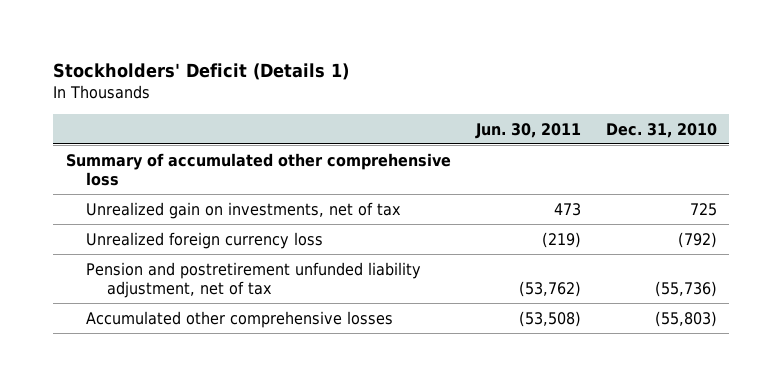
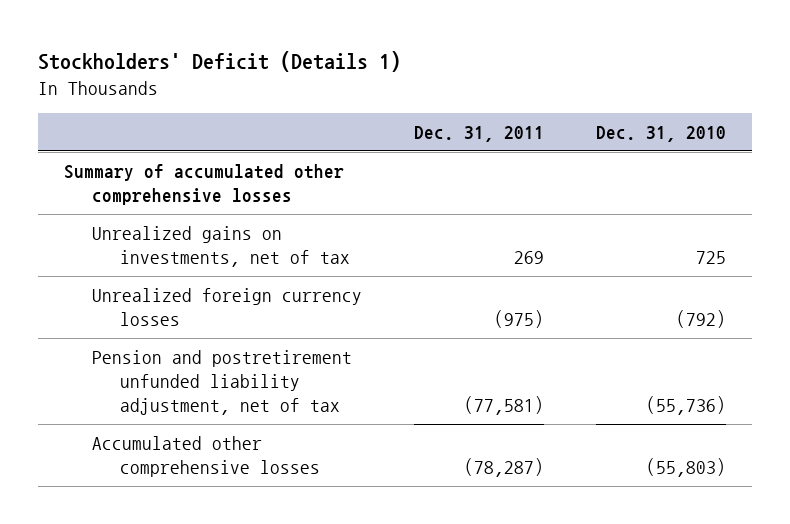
- | Jun. 30, 2011 | Dec. 31, 2010
+ | Dec. 31, 2011 | Dec. 31, 2010
- Summary of accumulated other comprehensive loss
- Unrealized gain on investments, net of tax | 473 | 725
- Unrealized foreign currency loss | (219) | (792)
+ Summary of accumulated other comprehensive losses
+ Unrealized gains on investments, net of tax | 269 | 725
+ Unrealized foreign currency losses | (975) | (792)

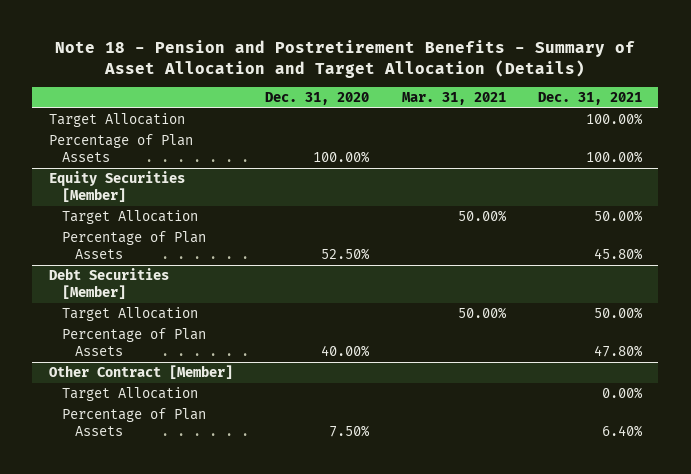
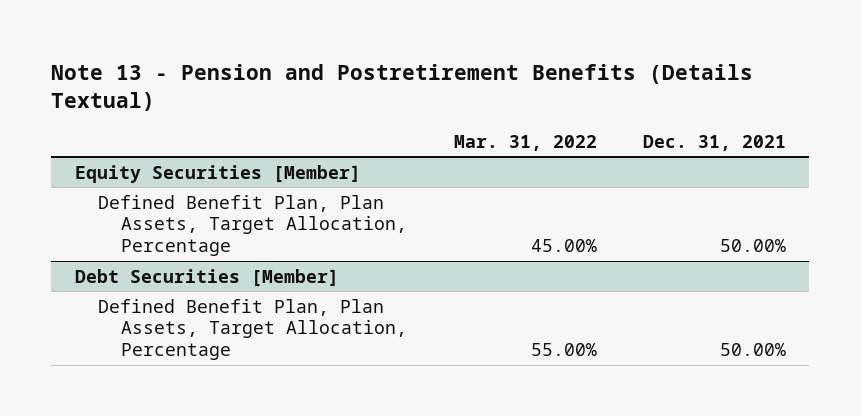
- Note 18 - Pension and Postretirement Benefits - Summary of Asset Allocation and Target Allocation (Details)
+ Note 13 - Pension and Postretirement Benefits (Details Textual)
- | Dec. 31, 2020 | Mar. 31, 2021 | Dec. 31, 2021
+ | Mar. 31, 2022 | Dec. 31, 2021
- Target Allocation | | | 100.00%
- Percentage of Plan Assets | 100.00% | | 100.00%
@ Equity Securities [Member]
- Target Allocation | | 50.00% | 50.00%
- Percentage of Plan Assets | 52.50% | | 45.80%
+ Defined Benefit Plan, Plan Assets, Target Allocation, Percentage | 45.00% | 50.00%
@ Debt Securities [Member]
- Target Allocation | | 50.00% | 50.00%
- Percentage of Plan Assets | 40.00% | | 47.80%
- Other Contract [Member]
- Target Allocation | | | 0.00%
- Percentage of Plan Assets | 7.50% | | 6.40%
@ Debt Securities [Member]
+ Defined Benefit Plan, Plan Assets, Target Allocation, Percentage | 55.00% | 50.00%

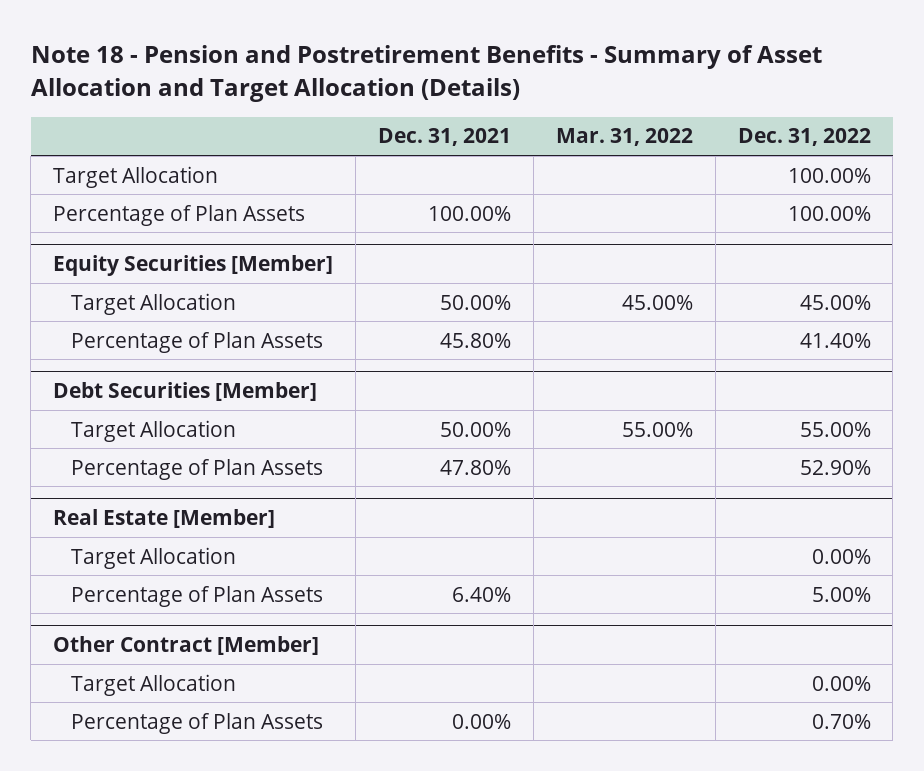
- Note 13 - Pension and Postretirement Benefits (Details Textual)
+ Note 18 - Pension and Postretirement Benefits - Summary of Asset Allocation and Target Allocation (Details)
- | Mar. 31, 2022 | Dec. 31, 2021
+ | Dec. 31, 2021 | Mar. 31, 2022 | Dec. 31, 2022
+ Target Allocation | | | 100.00%
+ Percentage of Plan Assets | 100.00% | | 100.00%
@ Equity Securities [Member]
- Defined Benefit Plan, Plan Assets, Target Allocation, Percentage | 45.00% | 50.00%
+ Target Allocation | 50.00% | 45.00% | 45.00%
+ Percentage of Plan Assets | 45.80% | | 41.40%
@ Debt Securities [Member]
- Defined Benefit Plan, Plan Assets, Target Allocation, Percentage | 55.00% | 50.00%
+ Target Allocation | 50.00% | 55.00% | 55.00%
+ Percentage of Plan Assets | 47.80% | | 52.90%
+ Real Estate [Member]
+ Target Allocation | | | 0.00%
+ Percentage of Plan Assets | 6.40% | | 5.00%
+ Other Contract [Member]
+ Target Allocation | | | 0.00%
+ Percentage of Plan Assets | 0.00% | | 0.70%

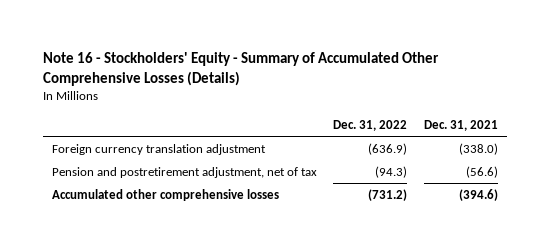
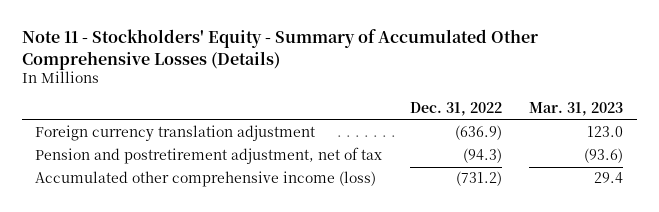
- Note 16 - Stockholders' Equity - Summary of Accumulated Other Comprehensive Losses (Details)
+ Note 11 - Stockholders' Equity - Summary of Accumulated Other Comprehensive Losses (Details)
- | Dec. 31, 2022 | Dec. 31, 2021
+ | Dec. 31, 2022 | Mar. 31, 2023
- Accumulated other comprehensive losses | (731.2) | (394.6)
+ Accumulated other comprehensive income (loss) | (731.2) | 29.4

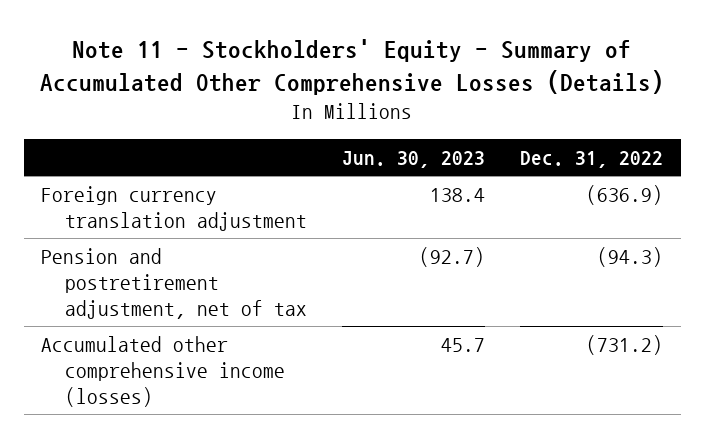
- | Dec. 31, 2022 | Mar. 31, 2023
+ | Jun. 30, 2023 | Dec. 31, 2022
- Accumulated other comprehensive income (loss) | (731.2) | 29.4
+ Accumulated other comprehensive income (losses) | 45.7 | (731.2)

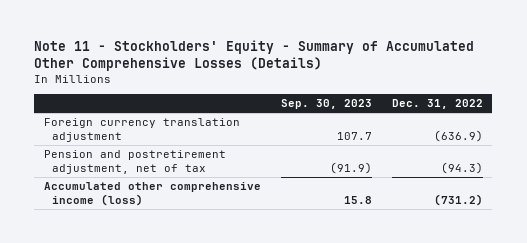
- | Jun. 30, 2023 | Dec. 31, 2022
+ | Sep. 30, 2023 | Dec. 31, 2022
- Accumulated other comprehensive income (losses) | 45.7 | (731.2)
+ Accumulated other comprehensive income (loss) | 15.8 | (731.2)

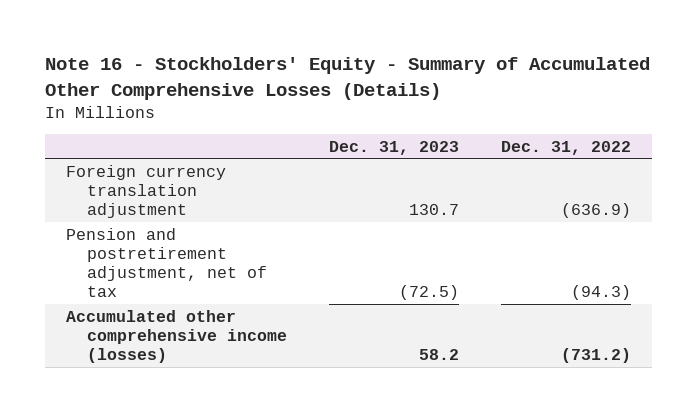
- Note 11 - Stockholders' Equity - Summary of Accumulated Other Comprehensive Losses (Details)
+ Note 16 - Stockholders' Equity - Summary of Accumulated Other Comprehensive Losses (Details)
- | Sep. 30, 2023 | Dec. 31, 2022
+ | Dec. 31, 2023 | Dec. 31, 2022
- Accumulated other comprehensive income (loss) | 15.8 | (731.2)
+ Accumulated other comprehensive income (losses) | 58.2 | (731.2)

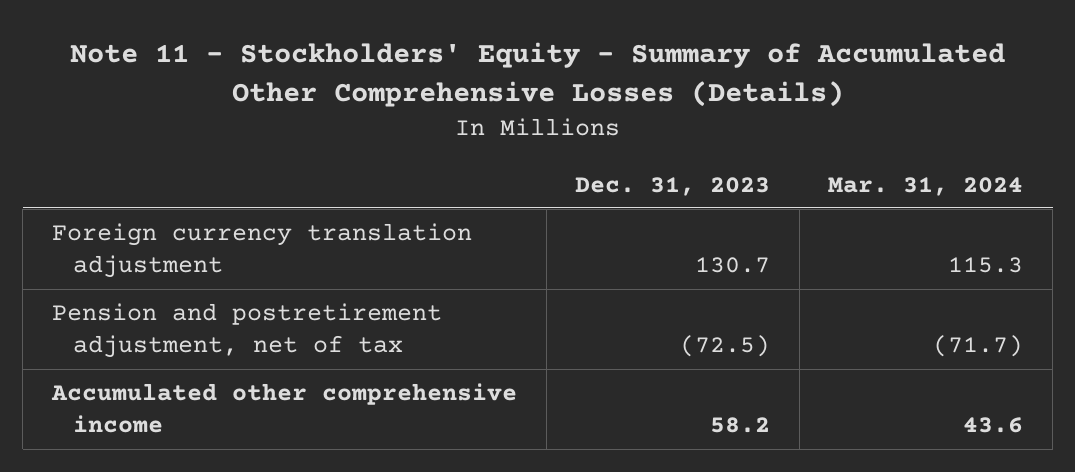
- Note 16 - Stockholders' Equity - Summary of Accumulated Other Comprehensive Losses (Details)
+ Note 11 - Stockholders' Equity - Summary of Accumulated Other Comprehensive Losses (Details)
- | Dec. 31, 2023 | Dec. 31, 2022
+ | Dec. 31, 2023 | Mar. 31, 2024
- Accumulated other comprehensive income (losses) | 58.2 | (731.2)
+ Accumulated other comprehensive income | 58.2 | 43.6

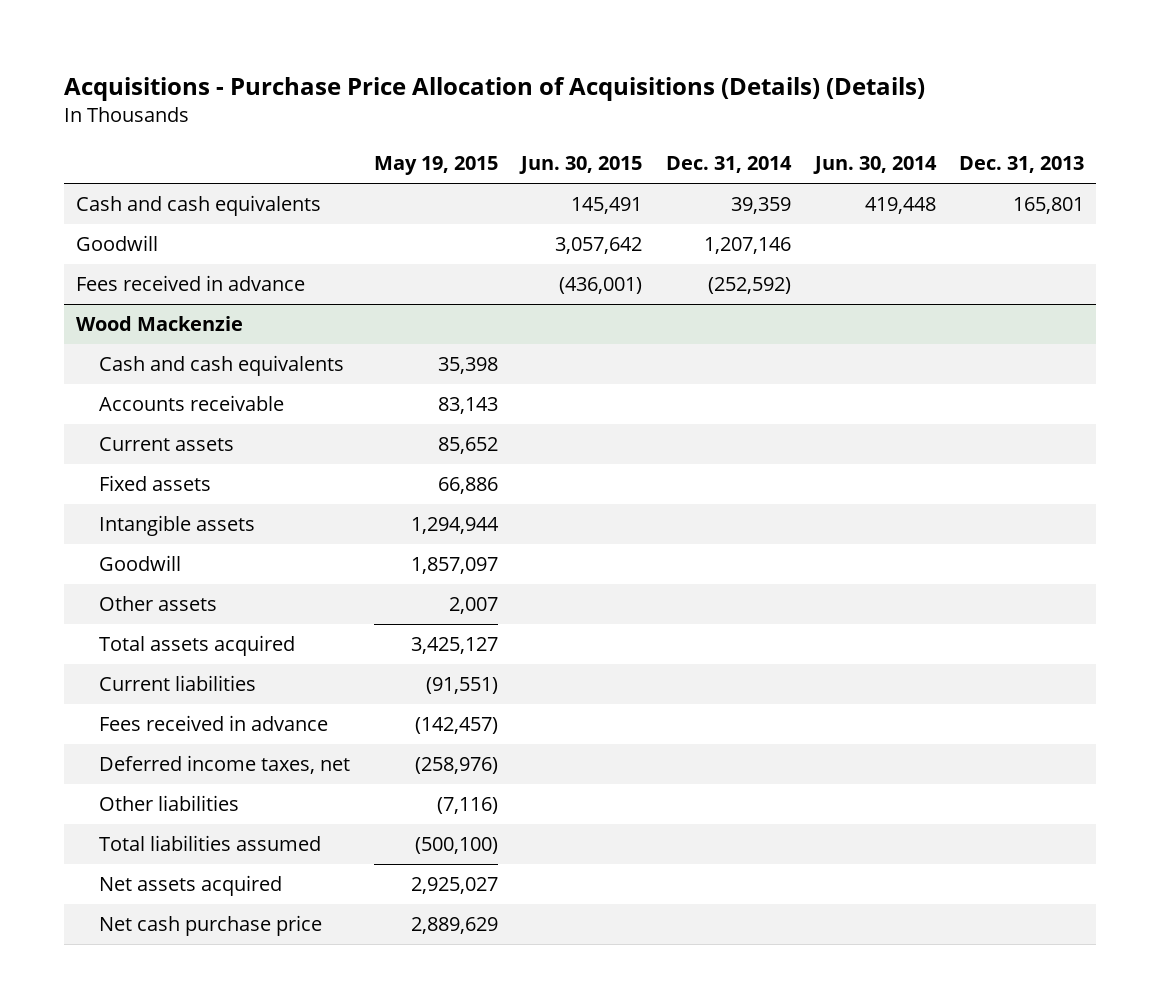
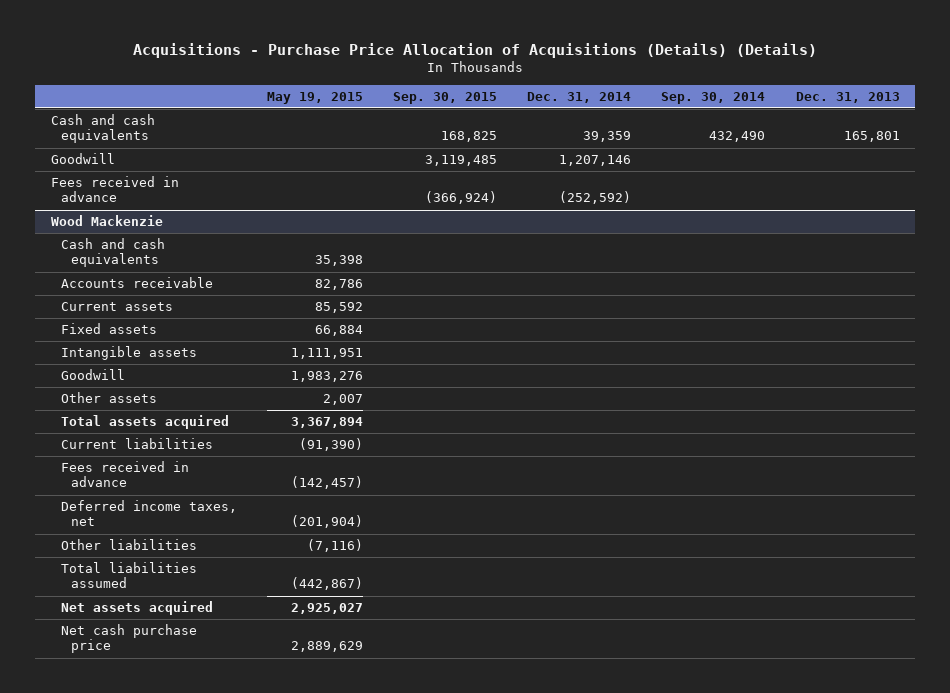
- | May 19, 2015 | Jun. 30, 2015 | Dec. 31, 2014 | Jun. 30, 2014 | Dec. 31, 2013
+ | May 19, 2015 | Sep. 30, 2015 | Dec. 31, 2014 | Sep. 30, 2014 | Dec. 31, 2013
@ Wood Mackenzie
- Accounts receivable | 83,143 | | | |
- Current assets | 85,652 | | | |
- Fixed assets | 66,886 | | | |
- Intangible assets | 1,294,944 | | | |
- Goodwill | 1,857,097 | | | |
+ Accounts receivable | 82,786 | | | |
+ Current assets | 85,592 | | | |
+ Fixed assets | 66,884 | | | |
+ Intangible assets | 1,111,951 | | | |
+ Goodwill | 1,983,276 | | | |
- Total assets acquired | 3,425,127 | | | |
- Current liabilities | (91,551) | | | |
+ Total assets acquired | 3,367,894 | | | |
+ Current liabilities | (91,390) | | | |
- Deferred income taxes, net | (258,976) | | | |
+ Deferred income taxes, net | (201,904) | | | |
- Total liabilities assumed | (500,100) | | | |
+ Total liabilities assumed | (442,867) | | | |

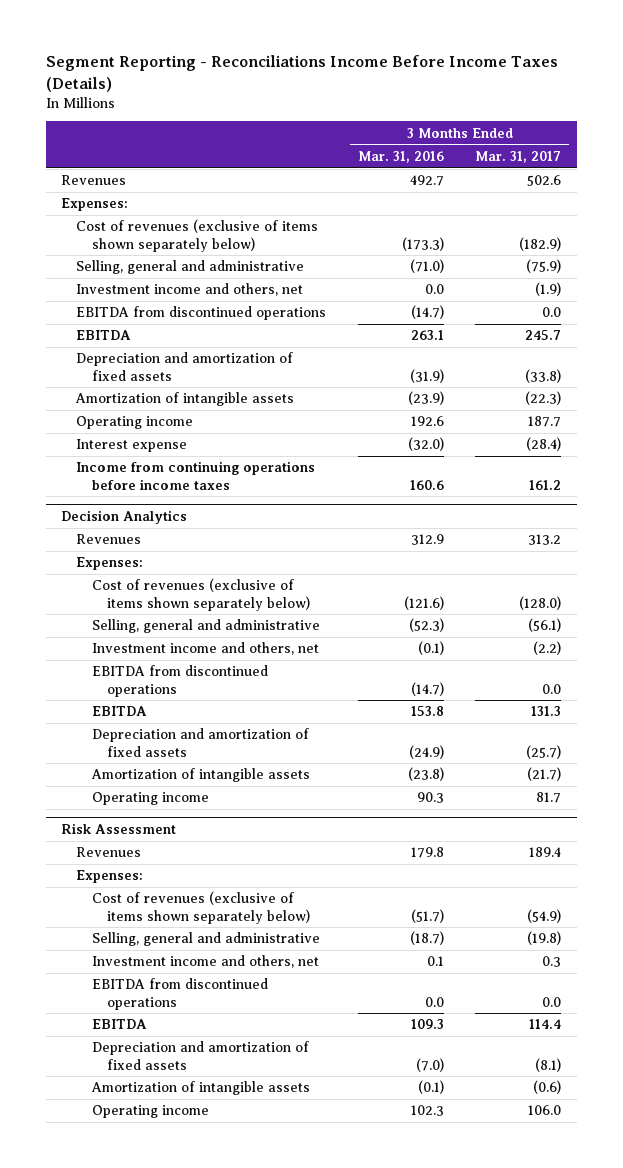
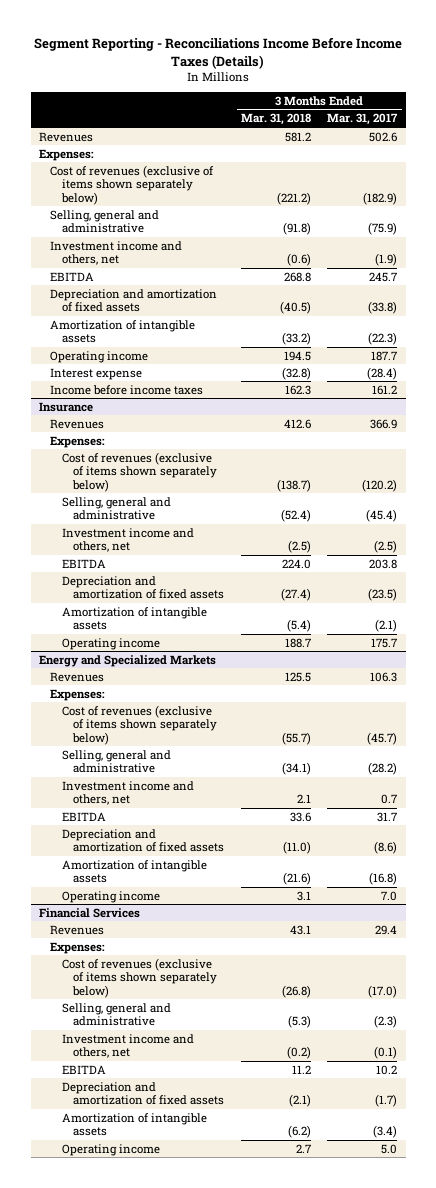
- | 3 Months Ended Mar. 31, 2016 | 3 Months Ended Mar. 31, 2017
+ | 3 Months Ended Mar. 31, 2018 | 3 Months Ended Mar. 31, 2017
- EBITDA from discontinued operations | (14.7) | 0.0
- Income from continuing operations before income taxes | 160.6 | 161.2
- Decision Analytics
- Revenues | 312.9 | 313.2
+ Income before income taxes | 162.3 | 161.2
+ Insurance
+ Revenues | 412.6 | 366.9
- Cost of revenues (exclusive of items shown separately below) | (121.6) | (128.0)
- Selling, general and administrative | (52.3) | (56.1)
- Investment income and others, net | (0.1) | (2.2)
- EBITDA from discontinued operations | (14.7) | 0.0
- EBITDA | 153.8 | 131.3
- Depreciation and amortization of fixed assets | (24.9) | (25.7)
- Amortization of intangible assets | (23.8) | (21.7)
- Operating income | 90.3 | 81.7
- Risk Assessment
- Revenues | 179.8 | 189.4
+ Cost of revenues (exclusive of items shown separately below) | (138.7) | (120.2)
+ Selling, general and administrative | (52.4) | (45.4)
+ Investment income and others, net | (2.5) | (2.5)
+ EBITDA | 224.0 | 203.8
+ Depreciation and amortization of fixed assets | (27.4) | (23.5)
+ Amortization of intangible assets | (5.4) | (2.1)
+ Operating income | 188.7 | 175.7
+ Energy and Specialized Markets
+ Revenues | 125.5 | 106.3
- Cost of revenues (exclusive of items shown separately below) | (51.7) | (54.9)
- Selling, general and administrative | (18.7) | (19.8)
- Investment income and others, net | 0.1 | 0.3
- EBITDA from discontinued operations | 0.0 | 0.0
- EBITDA | 109.3 | 114.4
- Depreciation and amortization of fixed assets | (7.0) | (8.1)
- Amortization of intangible assets | (0.1) | (0.6)
- Operating income | 102.3 | 106.0
+ Cost of revenues (exclusive of items shown separately below) | (55.7) | (45.7)
+ Selling, general and administrative | (34.1) | (28.2)
+ Investment income and others, net | 2.1 | 0.7
+ EBITDA | 33.6 | 31.7
+ Depreciation and amortization of fixed assets | (11.0) | (8.6)
+ Amortization of intangible assets | (21.6) | (16.8)
+ Operating income | 3.1 | 7.0
+ Financial Services
+ Revenues | 43.1 | 29.4
+ Expenses:
+ Cost of revenues (exclusive of items shown separately below) | (26.8) | (17.0)
+ Selling, general and administrative | (5.3) | (2.3)
+ Investment income and others, net | (0.2) | (0.1)
+ EBITDA | 11.2 | 10.2
+ Depreciation and amortization of fixed assets | (2.1) | (1.7)
+ Amortization of intangible assets | (6.2) | (3.4)
+ Operating income | 2.7 | 5.0

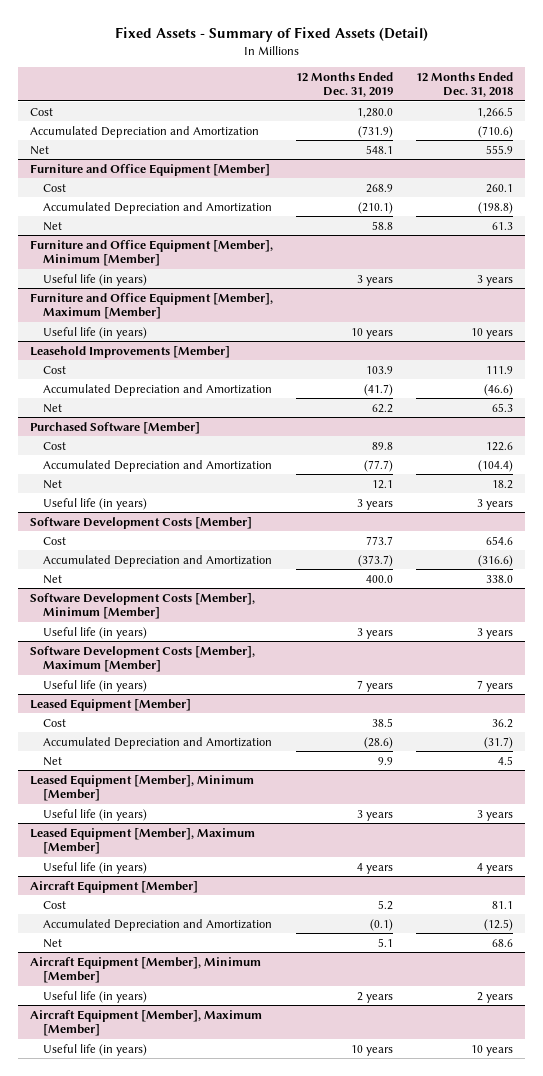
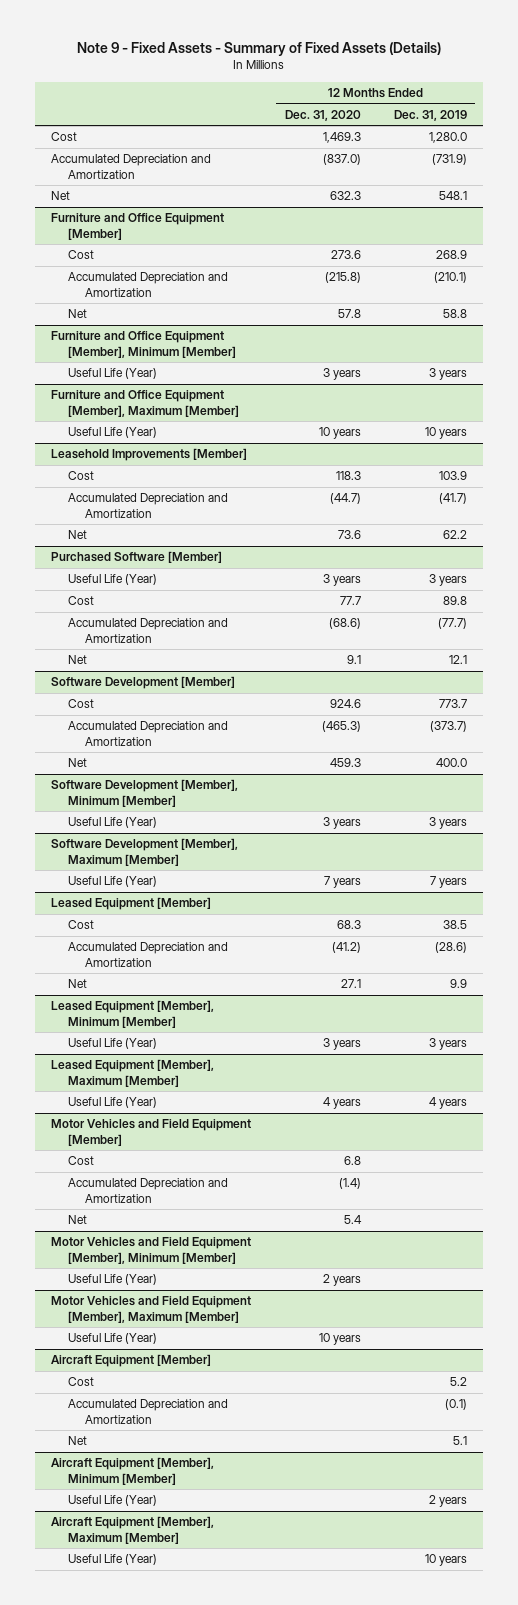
- Fixed Assets - Summary of Fixed Assets (Detail)
+ Note 9 - Fixed Assets - Summary of Fixed Assets (Details)
- | 12 Months Ended Dec. 31, 2019 | 12 Months Ended Dec. 31, 2018
+ | 12 Months Ended Dec. 31, 2020 | 12 Months Ended Dec. 31, 2019
@ Furniture and Office Equipment [Member], Minimum [Member]
- Useful life (in years) | 3 years | 3 years
+ Useful Life (Year) | 3 years | 3 years
@ Furniture and Office Equipment [Member], Maximum [Member]
- Useful life (in years) | 10 years | 10 years
+ Useful Life (Year) | 10 years | 10 years
@ Purchased Software [Member]
+ Useful Life (Year) | 3 years | 3 years
- Useful life (in years) | 3 years | 3 years
- Software Development Costs [Member]
+ Software Development [Member]
- Software Development Costs [Member], Minimum [Member]
- Useful life (in years) | 3 years | 3 years
- Software Development Costs [Member], Maximum [Member]
- Useful life (in years) | 7 years | 7 years
+ Software Development [Member], Minimum [Member]
+ Useful Life (Year) | 3 years | 3 years
+ Software Development [Member], Maximum [Member]
+ Useful Life (Year) | 7 years | 7 years
@ Leased Equipment [Member], Minimum [Member]
- Useful life (in years) | 3 years | 3 years
+ Useful Life (Year) | 3 years | 3 years
@ Leased Equipment [Member], Maximum [Member]
- Useful life (in years) | 4 years | 4 years
+ Useful Life (Year) | 4 years | 4 years
+ Motor Vehicles and Field Equipment [Member]
+ Cost | 6.8 |
+ Accumulated Depreciation and Amortization | (1.4) |
+ Net | 5.4 |
+ Motor Vehicles and Field Equipment [Member], Minimum [Member]
+ Useful Life (Year) | 2 years |
+ Motor Vehicles and Field Equipment [Member], Maximum [Member]
+ Useful Life (Year) | 10 years |
@ Aircraft Equipment [Member], Minimum [Member]
- Useful life (in years) | 2 years | 2 years
+ Useful Life (Year) | | 2 years
@ Aircraft Equipment [Member], Maximum [Member]
- Useful life (in years) | 10 years | 10 years
+ Useful Life (Year) | | 10 years

